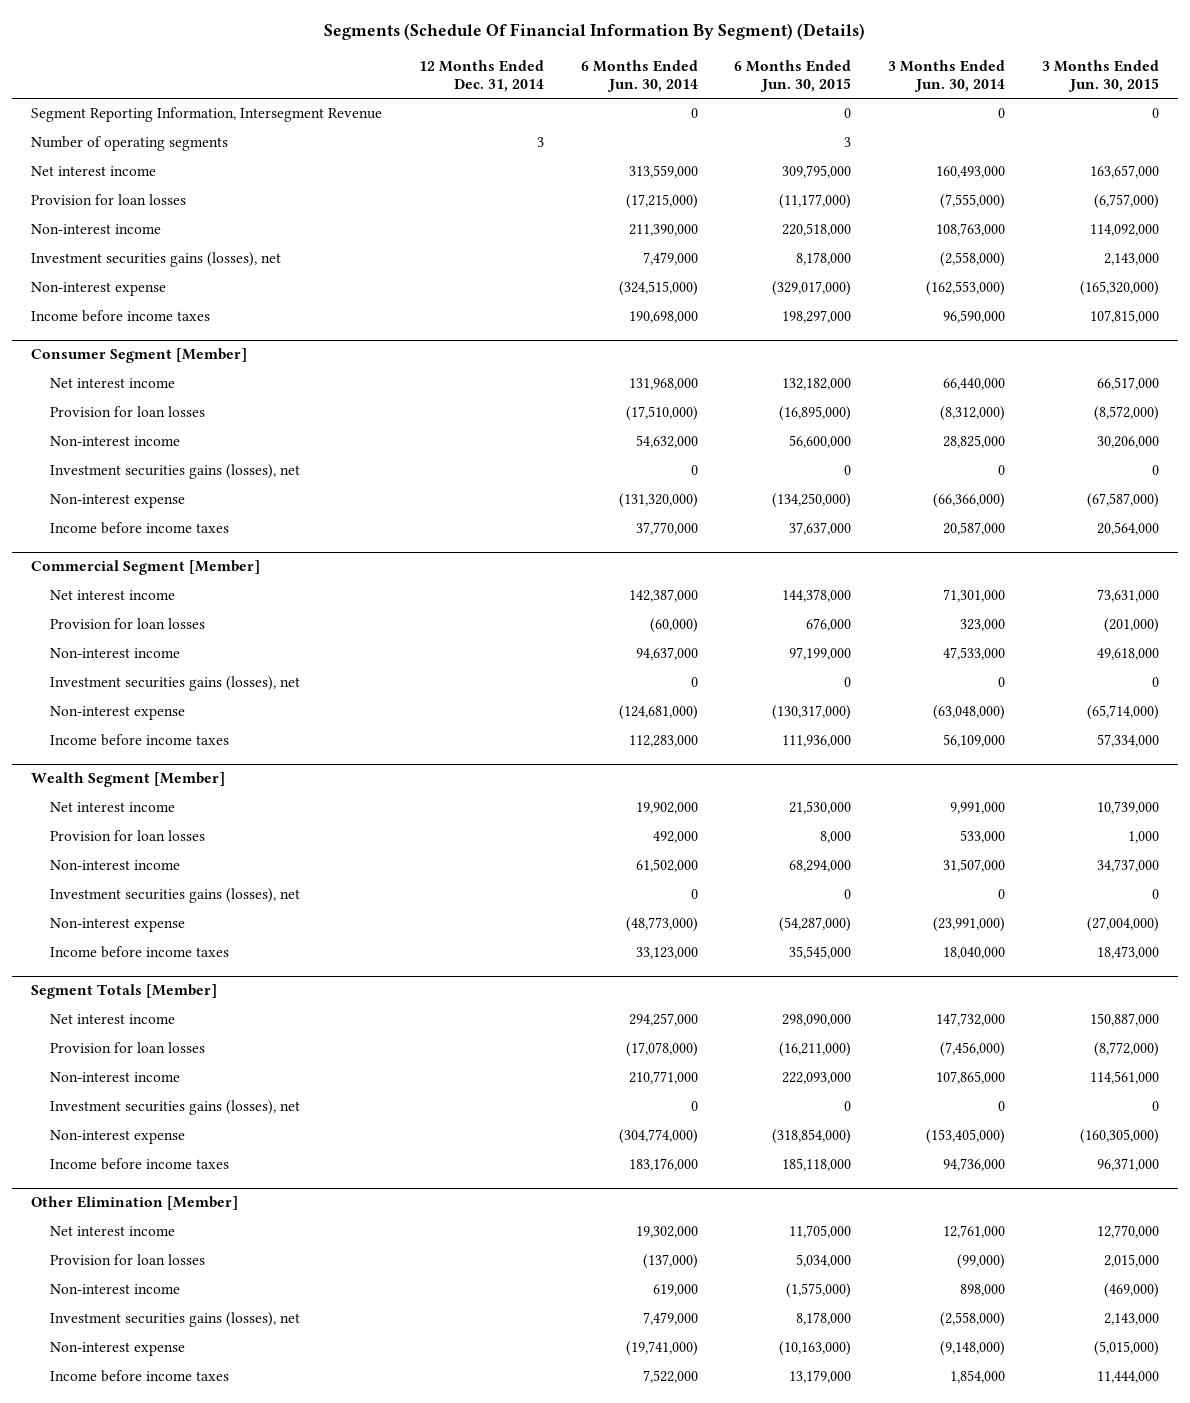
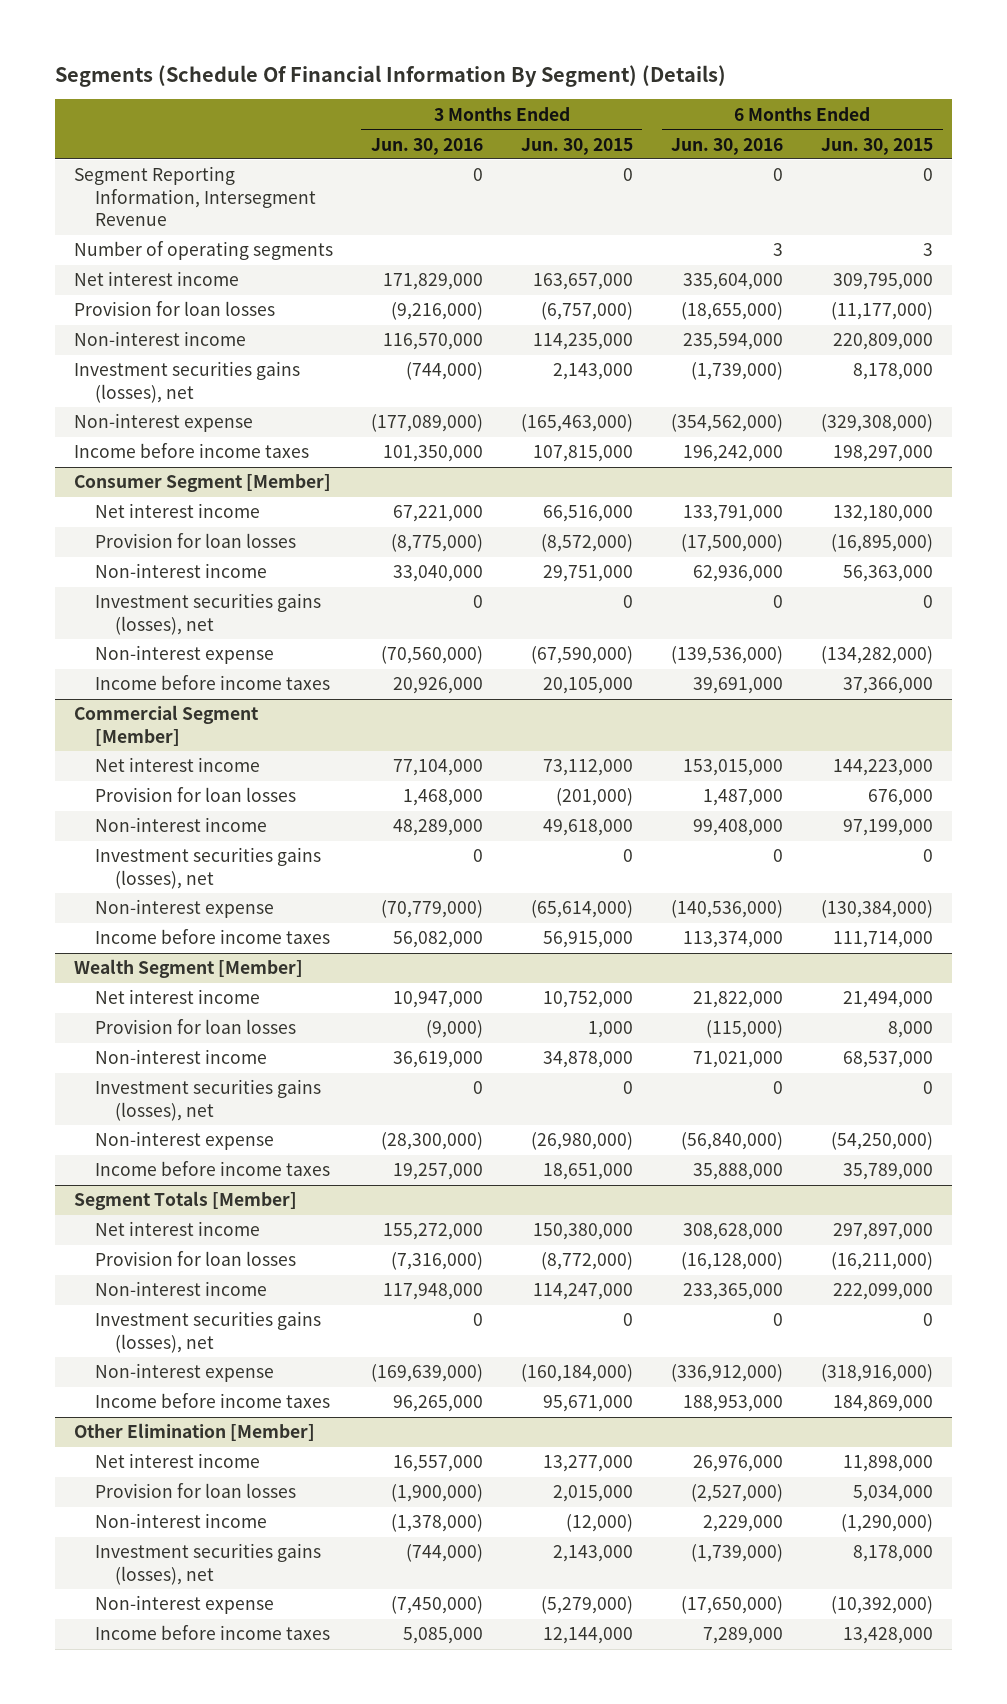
- | 12 Months Ended Dec. 31, 2014 | 6 Months Ended Jun. 30, 2014 | 6 Months Ended Jun. 30, 2015 | 3 Months Ended Jun. 30, 2014 | 3 Months Ended Jun. 30, 2015
+ | 3 Months Ended Jun. 30, 2016 | 3 Months Ended Jun. 30, 2015 | 6 Months Ended Jun. 30, 2016 | 6 Months Ended Jun. 30, 2015
- Non-interest income | | 211,390,000 | 220,518,000 | 108,763,000 | 114,092,000
+ Non-interest income | 116,570,000 | 114,235,000 | 235,594,000 | 220,809,000
- Non-interest expense | | (324,515,000) | (329,017,000) | (162,553,000) | (165,320,000)
+ Non-interest expense | (177,089,000) | (165,463,000) | (354,562,000) | (329,308,000)
@ Consumer Segment [Member]
- Net interest income | | 131,968,000 | 132,182,000 | 66,440,000 | 66,517,000
+ Net interest income | 67,221,000 | 66,516,000 | 133,791,000 | 132,180,000
- Non-interest income | | 54,632,000 | 56,600,000 | 28,825,000 | 30,206,000
+ Non-interest income | 33,040,000 | 29,751,000 | 62,936,000 | 56,363,000
- Non-interest expense | | (131,320,000) | (134,250,000) | (66,366,000) | (67,587,000)
- Income before income taxes | | 37,770,000 | 37,637,000 | 20,587,000 | 20,564,000
+ Non-interest expense | (70,560,000) | (67,590,000) | (139,536,000) | (134,282,000)
+ Income before income taxes | 20,926,000 | 20,105,000 | 39,691,000 | 37,366,000
@ Commercial Segment [Member]
- Net interest income | | 142,387,000 | 144,378,000 | 71,301,000 | 73,631,000
+ Net interest income | 77,104,000 | 73,112,000 | 153,015,000 | 144,223,000
- Non-interest expense | | (124,681,000) | (130,317,000) | (63,048,000) | (65,714,000)
- Income before income taxes | | 112,283,000 | 111,936,000 | 56,109,000 | 57,334,000
+ Non-interest expense | (70,779,000) | (65,614,000) | (140,536,000) | (130,384,000)
+ Income before income taxes | 56,082,000 | 56,915,000 | 113,374,000 | 111,714,000
@ Wealth Segment [Member]
- Net interest income | | 19,902,000 | 21,530,000 | 9,991,000 | 10,739,000
+ Net interest income | 10,947,000 | 10,752,000 | 21,822,000 | 21,494,000
- Non-interest income | | 61,502,000 | 68,294,000 | 31,507,000 | 34,737,000
+ Non-interest income | 36,619,000 | 34,878,000 | 71,021,000 | 68,537,000
- Non-interest expense | | (48,773,000) | (54,287,000) | (23,991,000) | (27,004,000)
- Income before income taxes | | 33,123,000 | 35,545,000 | 18,040,000 | 18,473,000
+ Non-interest expense | (28,300,000) | (26,980,000) | (56,840,000) | (54,250,000)
+ Income before income taxes | 19,257,000 | 18,651,000 | 35,888,000 | 35,789,000
@ Segment Totals [Member]
- Net interest income | | 294,257,000 | 298,090,000 | 147,732,000 | 150,887,000
+ Net interest income | 155,272,000 | 150,380,000 | 308,628,000 | 297,897,000
- Non-interest income | | 210,771,000 | 222,093,000 | 107,865,000 | 114,561,000
+ Non-interest income | 117,948,000 | 114,247,000 | 233,365,000 | 222,099,000
- Non-interest expense | | (304,774,000) | (318,854,000) | (153,405,000) | (160,305,000)
- Income before income taxes | | 183,176,000 | 185,118,000 | 94,736,000 | 96,371,000
+ Non-interest expense | (169,639,000) | (160,184,000) | (336,912,000) | (318,916,000)
+ Income before income taxes | 96,265,000 | 95,671,000 | 188,953,000 | 184,869,000
@ Other Elimination [Member]
- Net interest income | | 19,302,000 | 11,705,000 | 12,761,000 | 12,770,000
+ Net interest income | 16,557,000 | 13,277,000 | 26,976,000 | 11,898,000
- Non-interest income | | 619,000 | (1,575,000) | 898,000 | (469,000)
+ Non-interest income | (1,378,000) | (12,000) | 2,229,000 | (1,290,000)
- Non-interest expense | | (19,741,000) | (10,163,000) | (9,148,000) | (5,015,000)
- Income before income taxes | | 7,522,000 | 13,179,000 | 1,854,000 | 11,444,000
+ Non-interest expense | (7,450,000) | (5,279,000) | (17,650,000) | (10,392,000)
+ Income before income taxes | 5,085,000 | 12,144,000 | 7,289,000 | 13,428,000

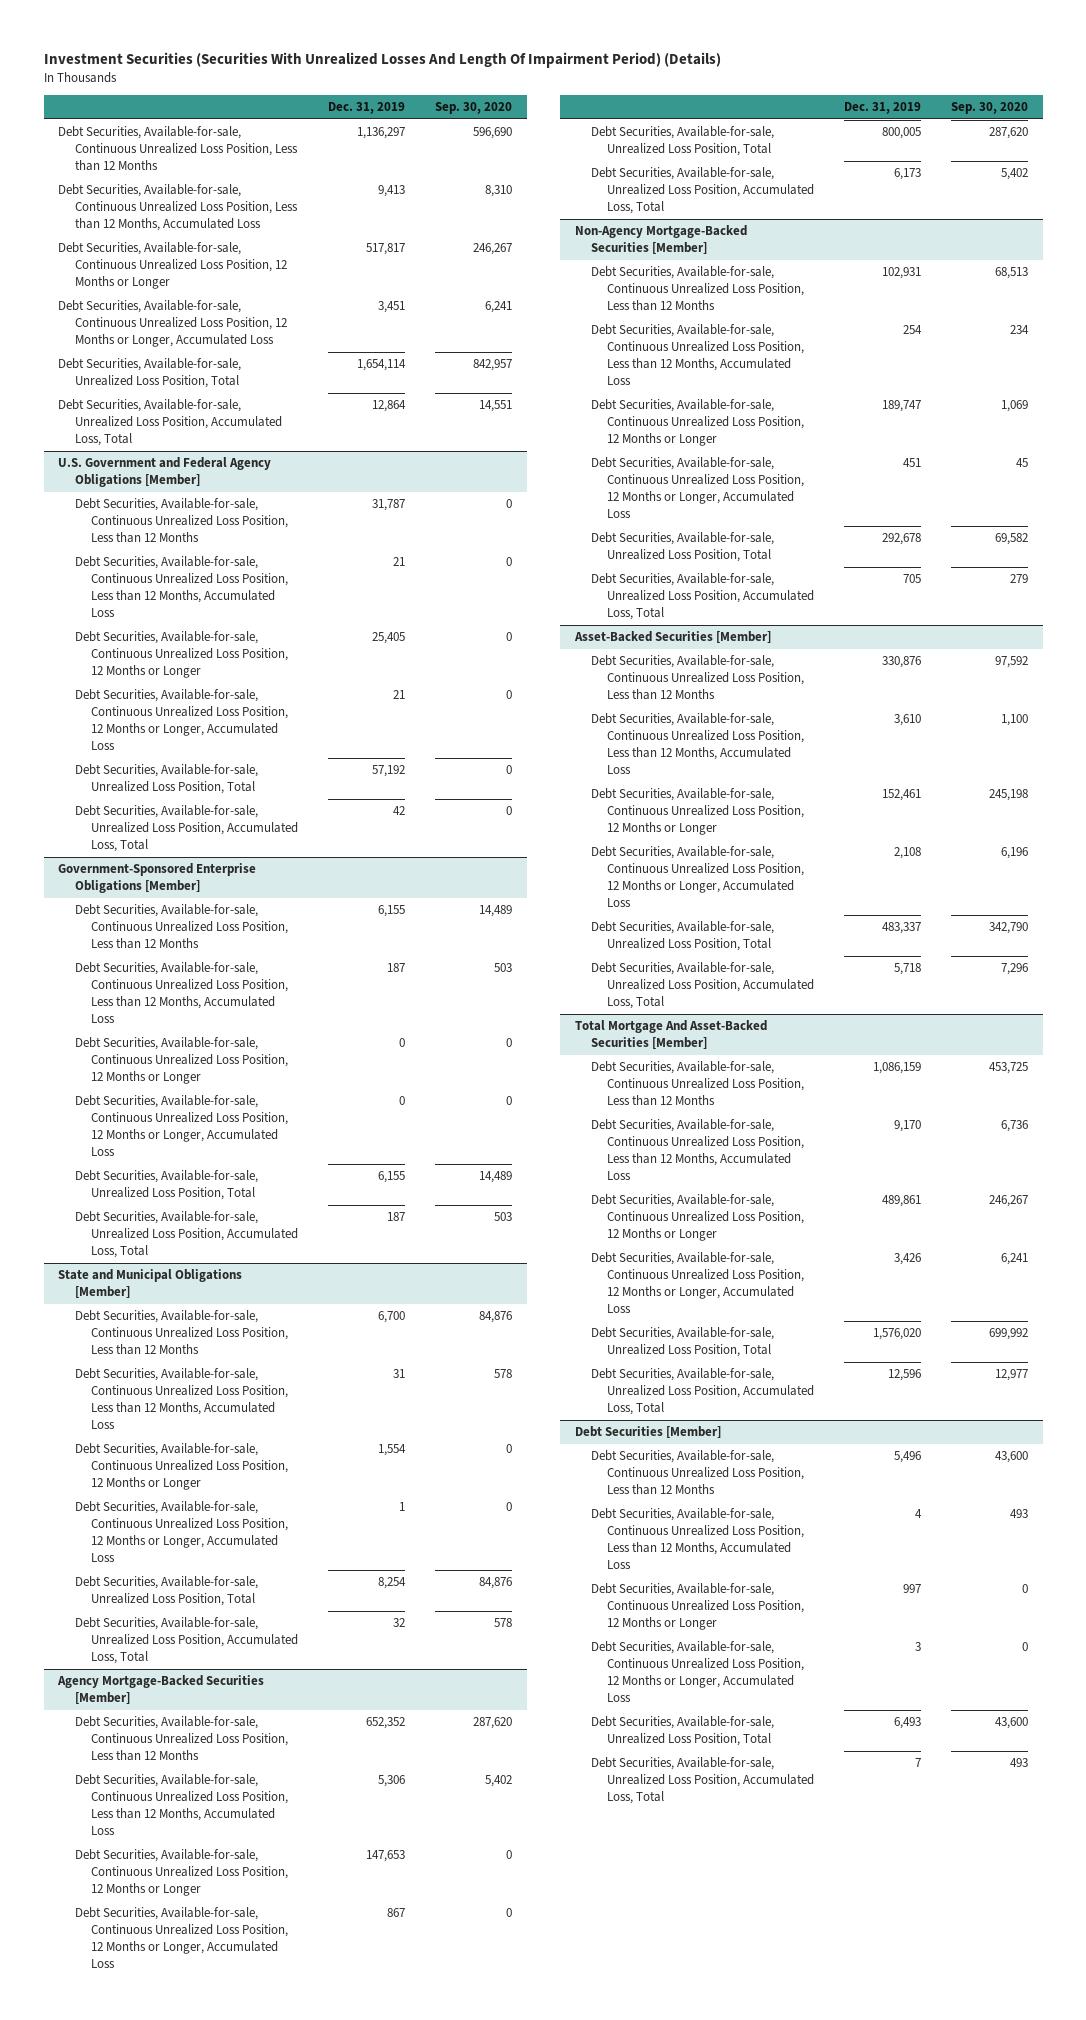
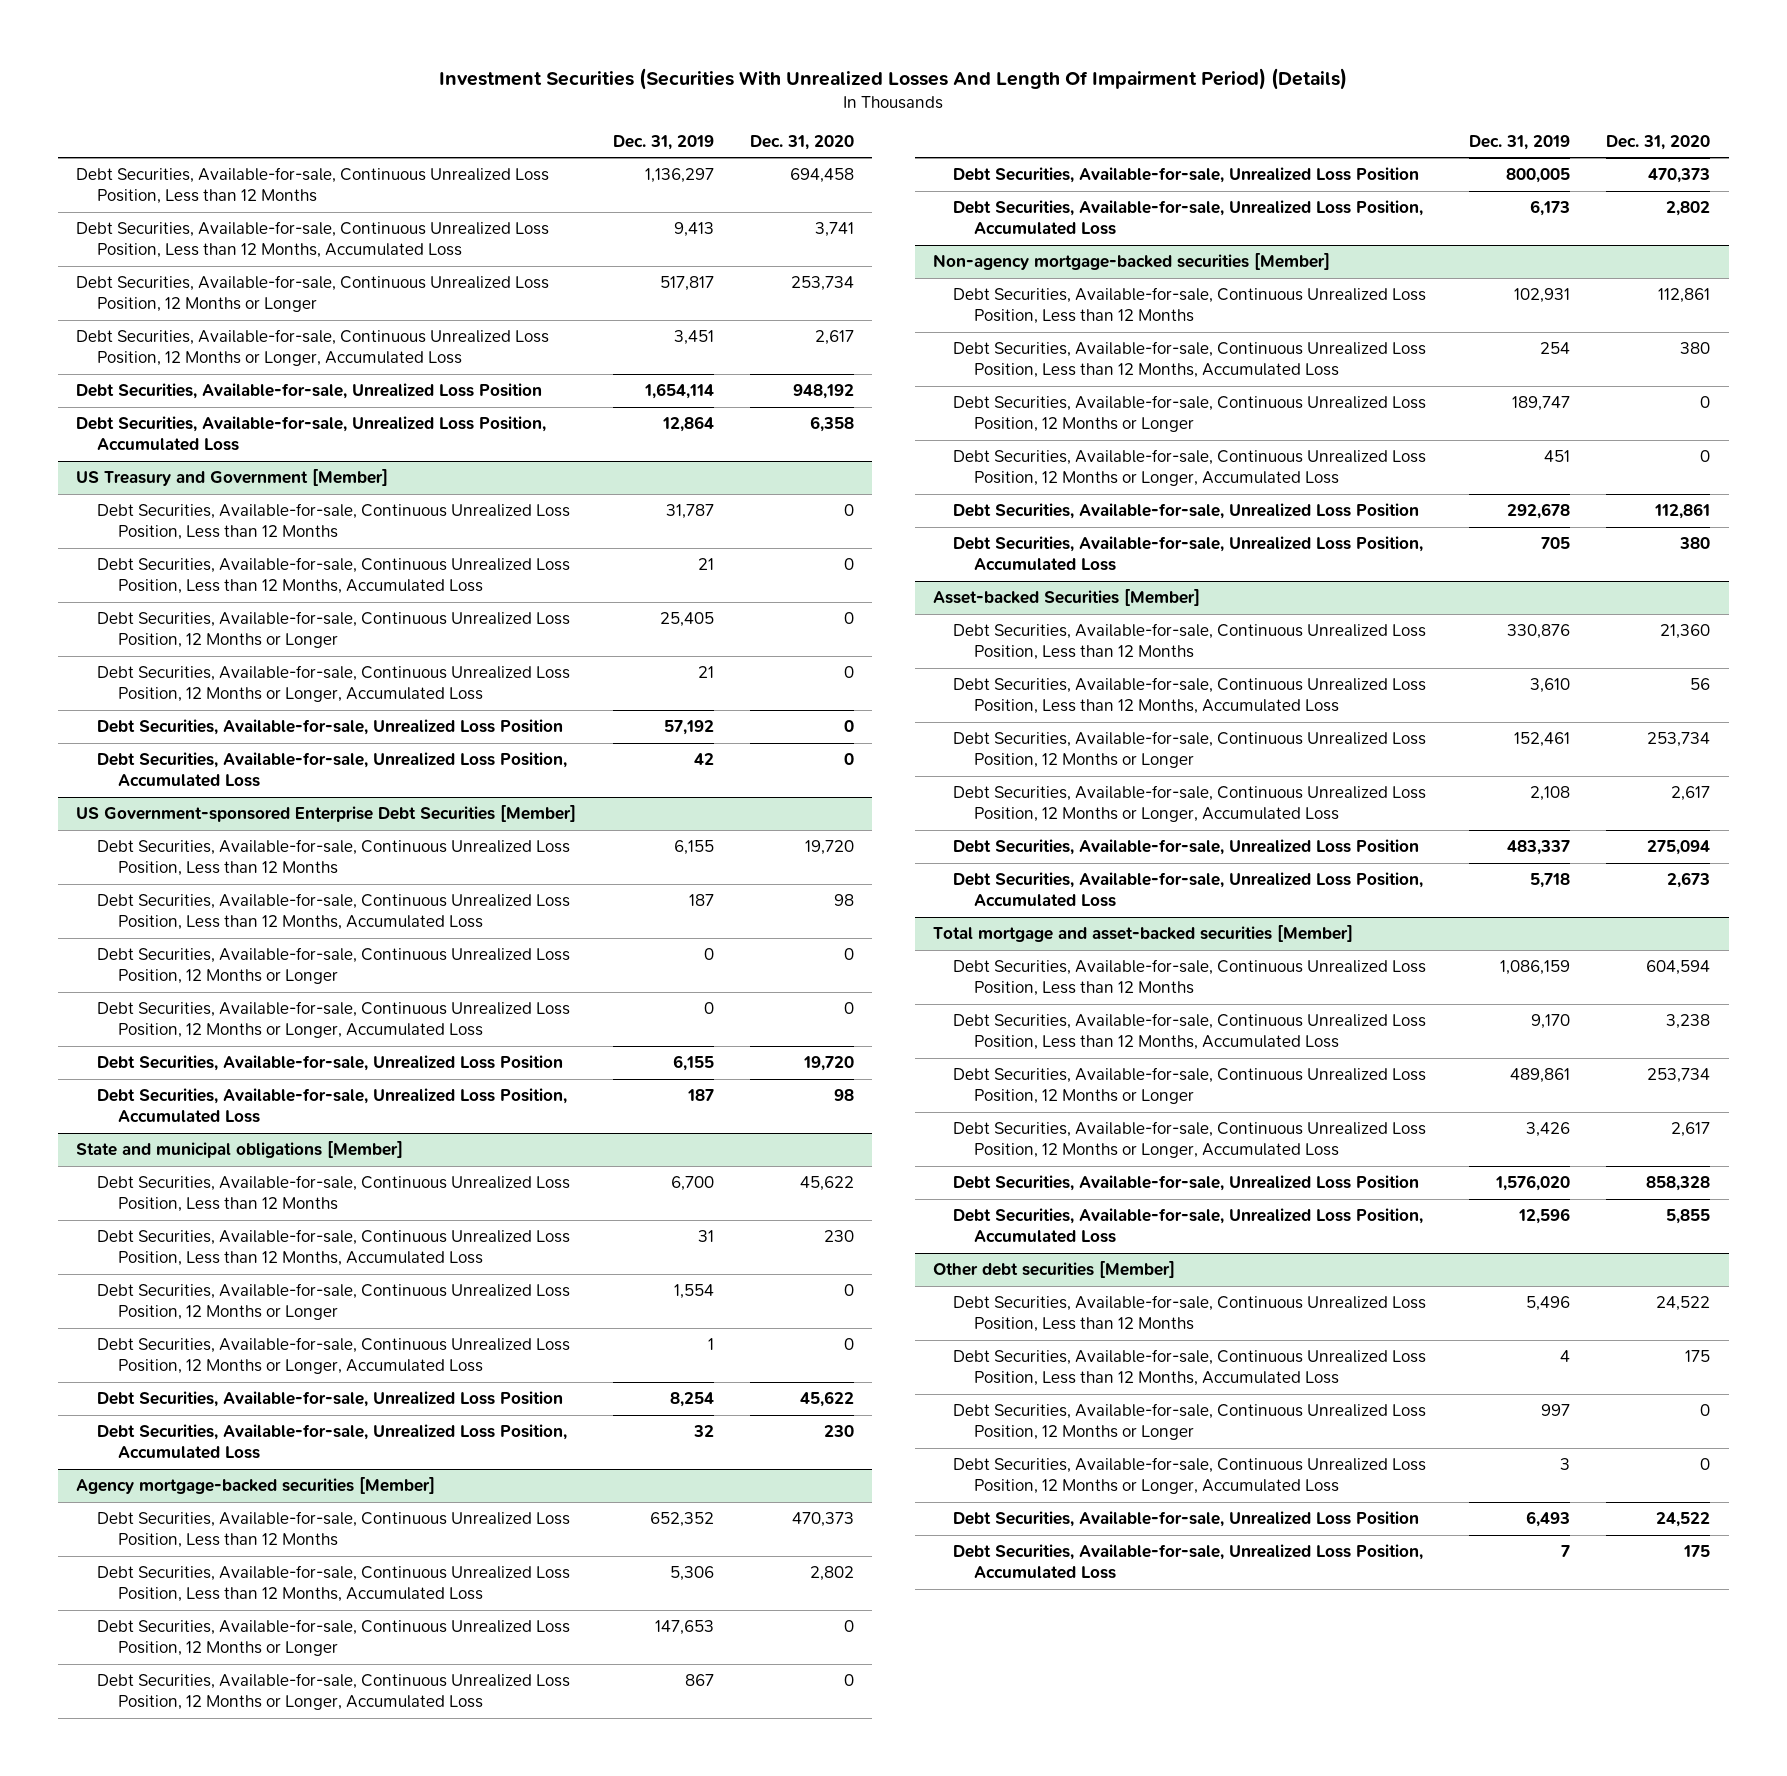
- | Dec. 31, 2019 | Sep. 30, 2020
+ | Dec. 31, 2019 | Dec. 31, 2020
- Debt Securities, Available-for-sale, Unrealized Loss Position, Total | 1,654,114 | 842,957
- Debt Securities, Available-for-sale, Unrealized Loss Position, Accumulated Loss, Total | 12,864 | 14,551
- U.S. Government and Federal Agency Obligations [Member]
+ Debt Securities, Available-for-sale, Unrealized Loss Position | 1,654,114 | 948,192
+ Debt Securities, Available-for-sale, Unrealized Loss Position, Accumulated Loss | 12,864 | 6,358
+ US Treasury and Government [Member]
- Debt Securities, Available-for-sale, Unrealized Loss Position, Total | 57,192 | 0
- Debt Securities, Available-for-sale, Unrealized Loss Position, Accumulated Loss, Total | 42 | 0
- Government-Sponsored Enterprise Obligations [Member]
+ Debt Securities, Available-for-sale, Unrealized Loss Position | 57,192 | 0
+ Debt Securities, Available-for-sale, Unrealized Loss Position, Accumulated Loss | 42 | 0
+ US Government-sponsored Enterprise Debt Securities [Member]
- Debt Securities, Available-for-sale, Unrealized Loss Position, Total | 6,155 | 14,489
- Debt Securities, Available-for-sale, Unrealized Loss Position, Accumulated Loss, Total | 187 | 503
- State and Municipal Obligations [Member]
+ Debt Securities, Available-for-sale, Unrealized Loss Position | 6,155 | 19,720
+ Debt Securities, Available-for-sale, Unrealized Loss Position, Accumulated Loss | 187 | 98
+ State and municipal obligations [Member]
- Debt Securities, Available-for-sale, Unrealized Loss Position, Total | 8,254 | 84,876
- Debt Securities, Available-for-sale, Unrealized Loss Position, Accumulated Loss, Total | 32 | 578
- Agency Mortgage-Backed Securities [Member]
+ Debt Securities, Available-for-sale, Unrealized Loss Position | 8,254 | 45,622
+ Debt Securities, Available-for-sale, Unrealized Loss Position, Accumulated Loss | 32 | 230
+ Agency mortgage-backed securities [Member]
- Debt Securities, Available-for-sale, Unrealized Loss Position, Total | 800,005 | 287,620
- Debt Securities, Available-for-sale, Unrealized Loss Position, Accumulated Loss, Total | 6,173 | 5,402
- Non-Agency Mortgage-Backed Securities [Member]
+ Debt Securities, Available-for-sale, Unrealized Loss Position | 800,005 | 470,373
+ Debt Securities, Available-for-sale, Unrealized Loss Position, Accumulated Loss | 6,173 | 2,802
+ Non-agency mortgage-backed securities [Member]
- Debt Securities, Available-for-sale, Unrealized Loss Position, Total | 292,678 | 69,582
- Debt Securities, Available-for-sale, Unrealized Loss Position, Accumulated Loss, Total | 705 | 279
- Asset-Backed Securities [Member]
+ Debt Securities, Available-for-sale, Unrealized Loss Position | 292,678 | 112,861
+ Debt Securities, Available-for-sale, Unrealized Loss Position, Accumulated Loss | 705 | 380
+ Asset-backed Securities [Member]
- Debt Securities, Available-for-sale, Unrealized Loss Position, Total | 483,337 | 342,790
- Debt Securities, Available-for-sale, Unrealized Loss Position, Accumulated Loss, Total | 5,718 | 7,296
- Total Mortgage And Asset-Backed Securities [Member]
+ Debt Securities, Available-for-sale, Unrealized Loss Position | 483,337 | 275,094
+ Debt Securities, Available-for-sale, Unrealized Loss Position, Accumulated Loss | 5,718 | 2,673
+ Total mortgage and asset-backed securities [Member]
- Debt Securities, Available-for-sale, Unrealized Loss Position, Total | 1,576,020 | 699,992
- Debt Securities, Available-for-sale, Unrealized Loss Position, Accumulated Loss, Total | 12,596 | 12,977
- Debt Securities [Member]
+ Debt Securities, Available-for-sale, Unrealized Loss Position | 1,576,020 | 858,328
+ Debt Securities, Available-for-sale, Unrealized Loss Position, Accumulated Loss | 12,596 | 5,855
+ Other debt securities [Member]
- Debt Securities, Available-for-sale, Unrealized Loss Position, Total | 6,493 | 43,600
- Debt Securities, Available-for-sale, Unrealized Loss Position, Accumulated Loss, Total | 7 | 493
+ Debt Securities, Available-for-sale, Unrealized Loss Position | 6,493 | 24,522
+ Debt Securities, Available-for-sale, Unrealized Loss Position, Accumulated Loss | 7 | 175

